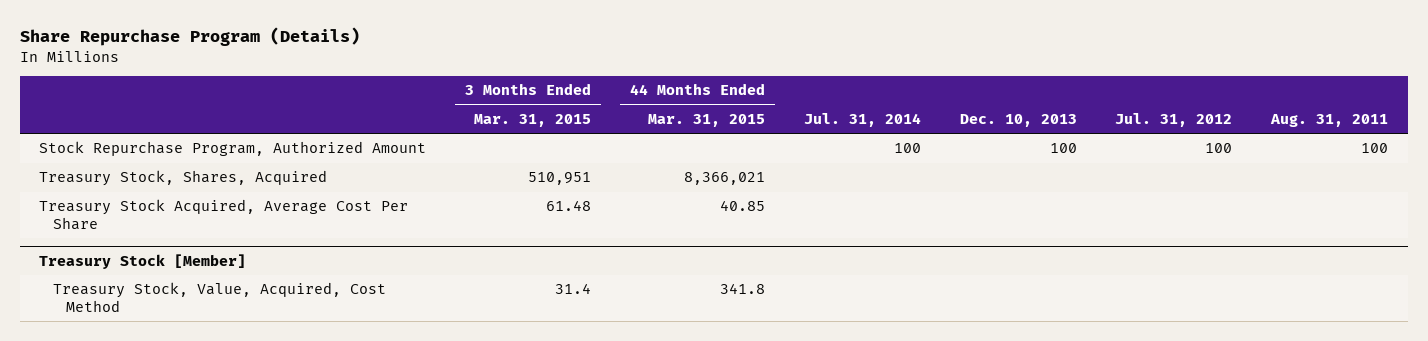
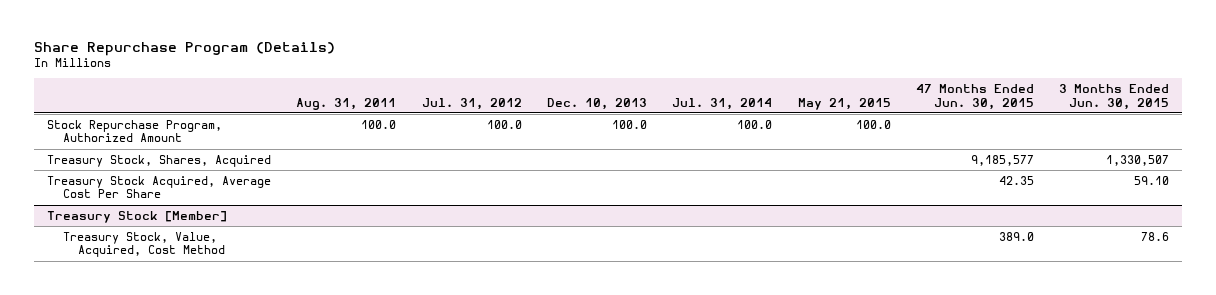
- | 3 Months Ended Mar. 31, 2015 | 44 Months Ended Mar. 31, 2015 | Jul. 31, 2014 | Dec. 10, 2013 | Jul. 31, 2012 | Aug. 31, 2011
+ | Aug. 31, 2011 | Jul. 31, 2012 | Dec. 10, 2013 | Jul. 31, 2014 | May 21, 2015 | 47 Months Ended Jun. 30, 2015 | 3 Months Ended Jun. 30, 2015
- Stock Repurchase Program, Authorized Amount | | | 100 | 100 | 100 | 100
+ Stock Repurchase Program, Authorized Amount | 100.0 | 100.0 | 100.0 | 100.0 | 100.0 | |

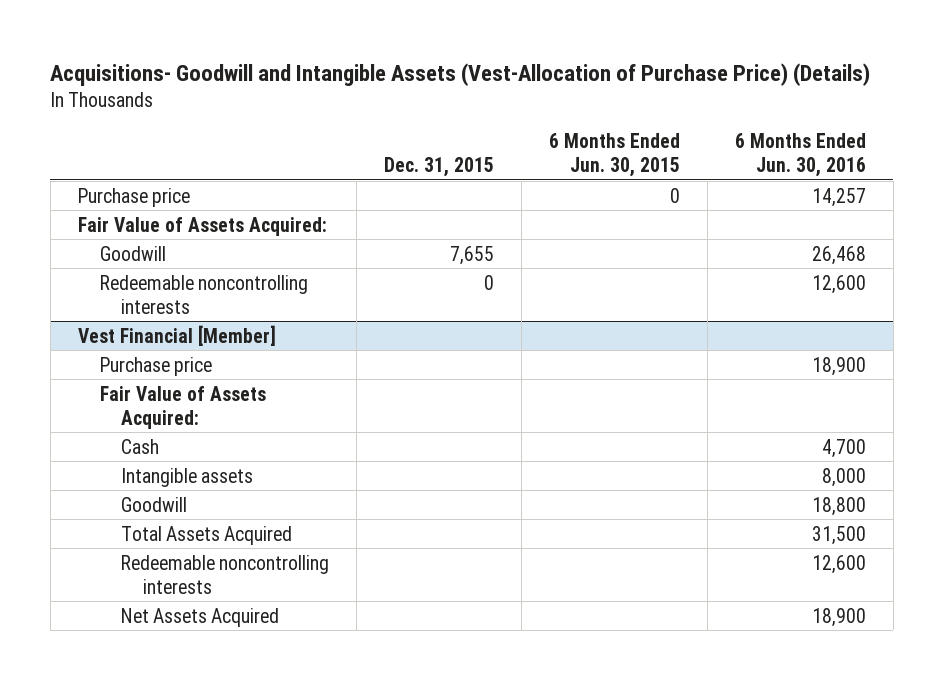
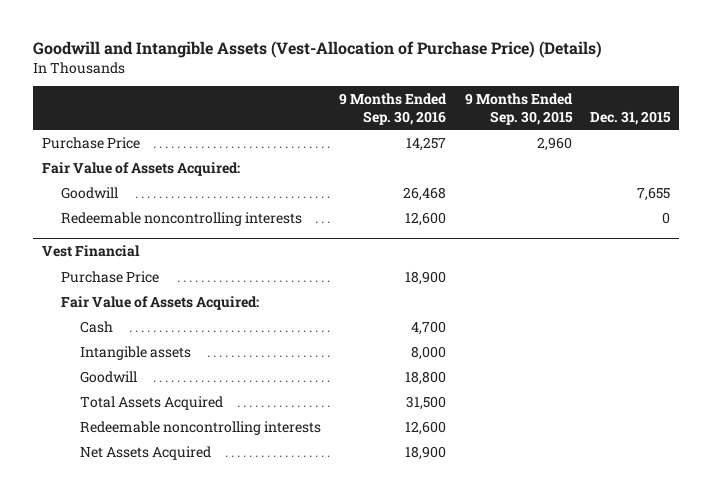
- Acquisitions- Goodwill and Intangible Assets (Vest-Allocation of Purchase Price) (Details)
+ Goodwill and Intangible Assets (Vest-Allocation of Purchase Price) (Details)
- | Dec. 31, 2015 | 6 Months Ended Jun. 30, 2015 | 6 Months Ended Jun. 30, 2016
+ | 9 Months Ended Sep. 30, 2016 | 9 Months Ended Sep. 30, 2015 | Dec. 31, 2015
- Purchase price | | 0 | 14,257
+ Purchase Price | 14,257 | 2,960 |
- Vest Financial [Member]
- Purchase price | | | 18,900
+ Vest Financial
+ Purchase Price | 18,900 | |

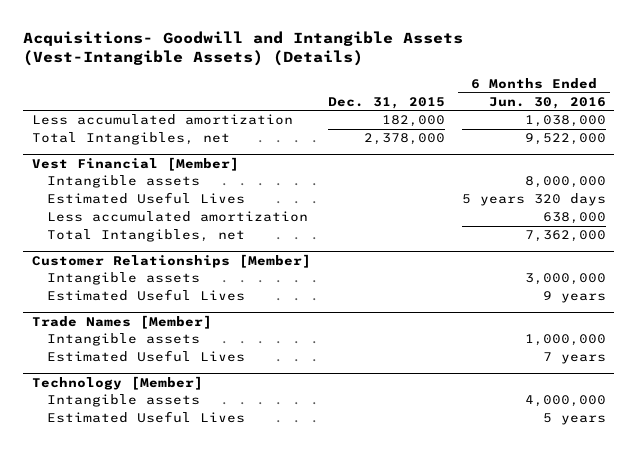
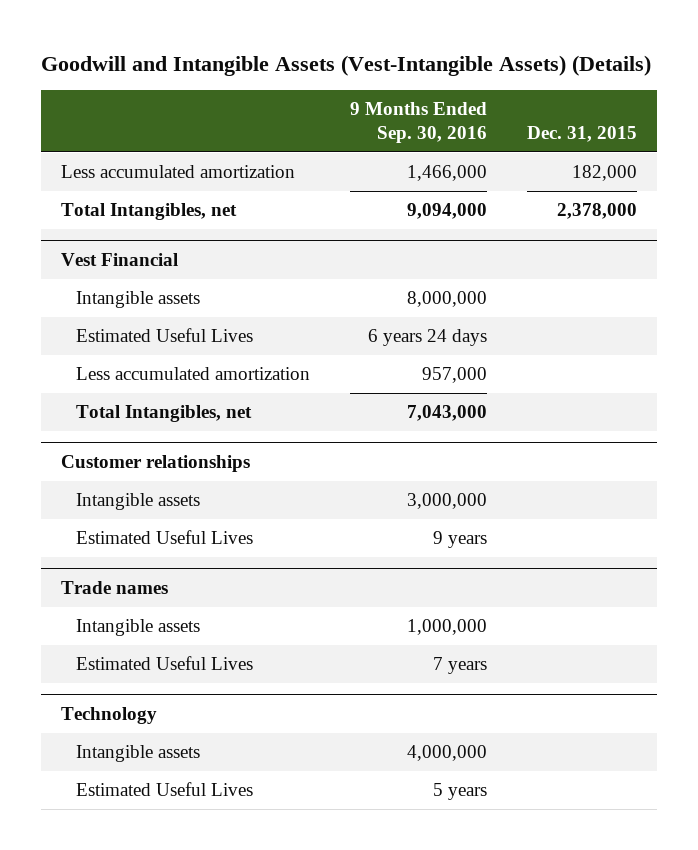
- Acquisitions- Goodwill and Intangible Assets (Vest-Intangible Assets) (Details)
+ Goodwill and Intangible Assets (Vest-Intangible Assets) (Details)
- | Dec. 31, 2015 | 6 Months Ended Jun. 30, 2016
+ | 9 Months Ended Sep. 30, 2016 | Dec. 31, 2015
- Vest Financial [Member]
+ Vest Financial
- Customer Relationships [Member]
+ Customer relationships
- Trade Names [Member]
+ Trade names
- Technology [Member]
+ Technology

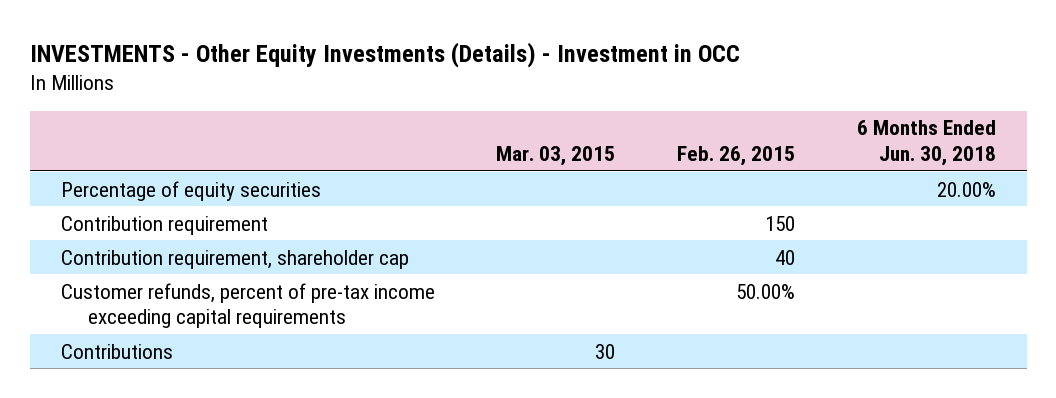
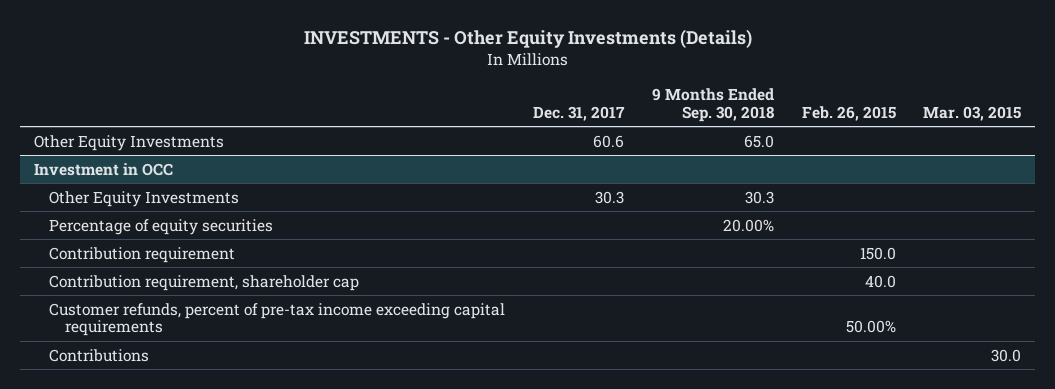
- INVESTMENTS - Other Equity Investments (Details) - Investment in OCC
+ INVESTMENTS - Other Equity Investments (Details)
- | Mar. 03, 2015 | Feb. 26, 2015 | 6 Months Ended Jun. 30, 2018
+ | Dec. 31, 2017 | 9 Months Ended Sep. 30, 2018 | Feb. 26, 2015 | Mar. 03, 2015
- Percentage of equity securities | | | 20.00%
- Contribution requirement | | 150 |
- Contribution requirement, shareholder cap | | 40 |
- Customer refunds, percent of pre-tax income exceeding capital requirements | | 50.00% |
- Contributions | 30 | |
+ Other Equity Investments | 60.6 | 65.0 | |
+ Investment in OCC
+ Other Equity Investments | 30.3 | 30.3 | |
+ Percentage of equity securities | | 20.00% | |
+ Contribution requirement | | | 150.0 |
+ Contribution requirement, shareholder cap | | | 40.0 |
+ Customer refunds, percent of pre-tax income exceeding capital requirements | | | 50.00% |
+ Contributions | | | | 30.0

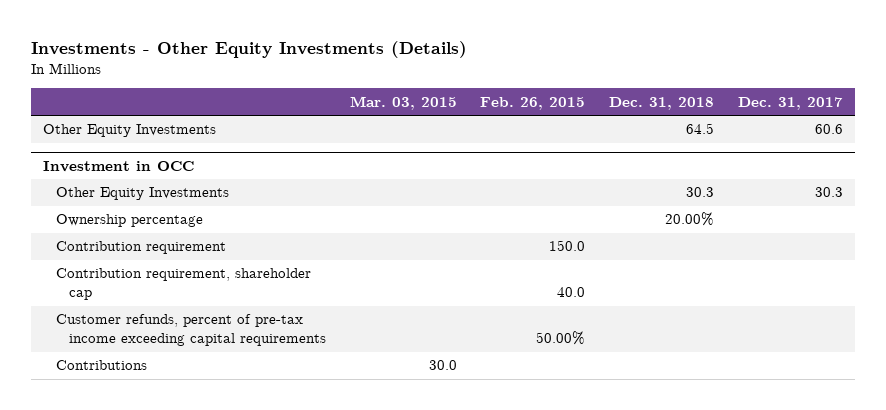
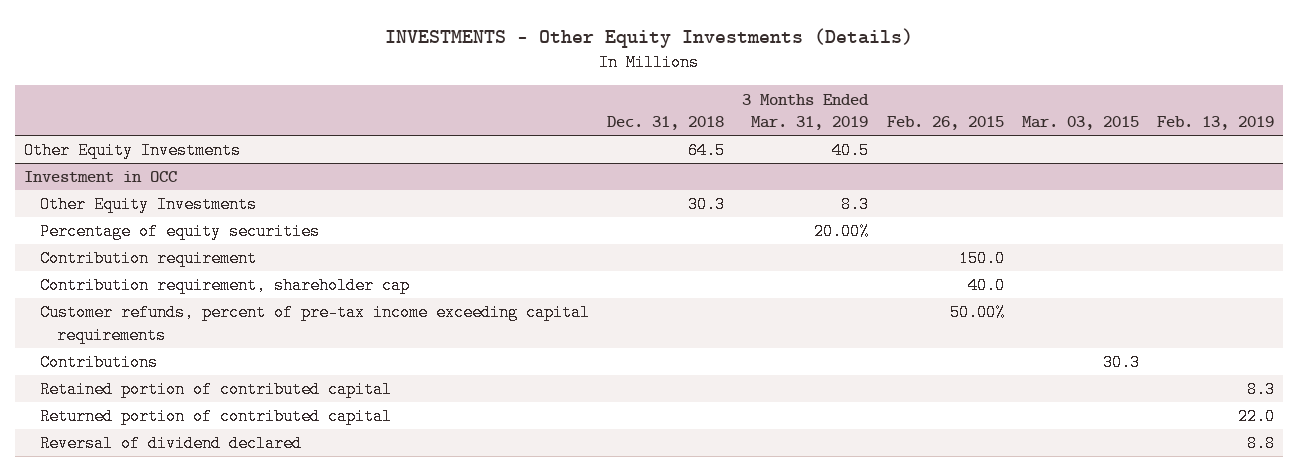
- Investments - Other Equity Investments (Details)
+ INVESTMENTS - Other Equity Investments (Details)
- | Mar. 03, 2015 | Feb. 26, 2015 | Dec. 31, 2018 | Dec. 31, 2017
+ | Dec. 31, 2018 | 3 Months Ended Mar. 31, 2019 | Feb. 26, 2015 | Mar. 03, 2015 | Feb. 13, 2019
@ Investment in OCC
- Ownership percentage | | | 20.00% |
+ Percentage of equity securities | | 20.00% | | |
- Contributions | 30.0 | | |
+ Contributions | | | | 30.3 |
+ Retained portion of contributed capital | | | | | 8.3
+ Returned portion of contributed capital | | | | | 22.0
+ Reversal of dividend declared | | | | | 8.8

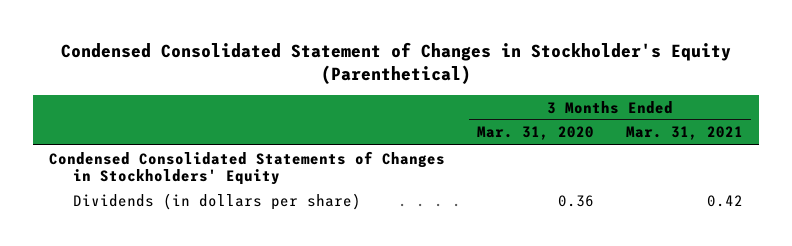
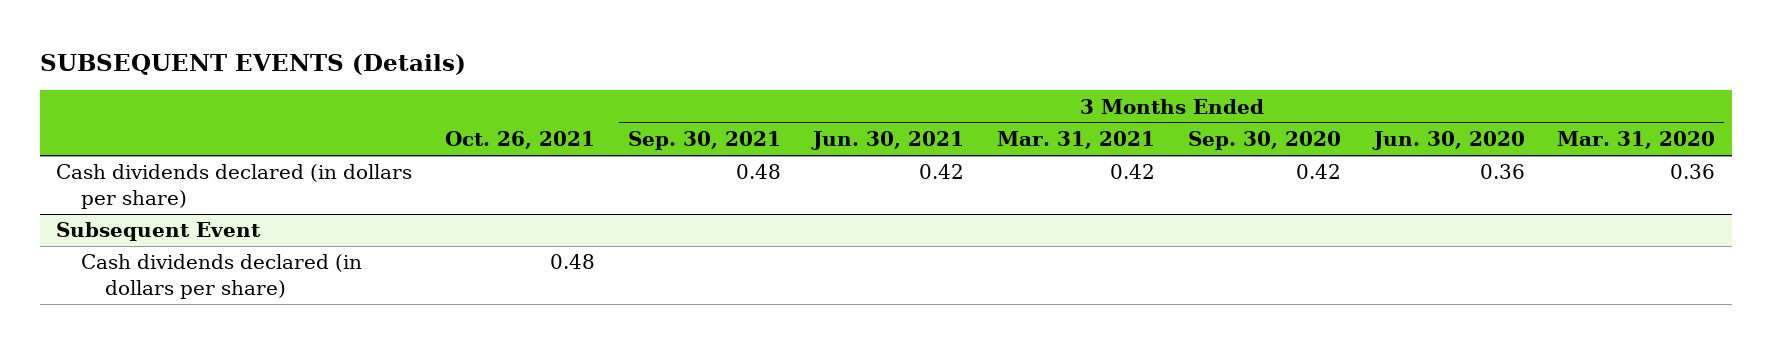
- Condensed Consolidated Statement of Changes in Stockholder's Equity (Parenthetical)
+ SUBSEQUENT EVENTS (Details)
- | 3 Months Ended Mar. 31, 2020 | 3 Months Ended Mar. 31, 2021
+ | Oct. 26, 2021 | 3 Months Ended Sep. 30, 2021 | 3 Months Ended Jun. 30, 2021 | 3 Months Ended Mar. 31, 2021 | 3 Months Ended Sep. 30, 2020 | 3 Months Ended Jun. 30, 2020 | 3 Months Ended Mar. 31, 2020
- Condensed Consolidated Statements of Changes in Stockholders' Equity
- Dividends (in dollars per share) | 0.36 | 0.42
+ Cash dividends declared (in dollars per share) | | 0.48 | 0.42 | 0.42 | 0.42 | 0.36 | 0.36
+ Subsequent Event
+ Cash dividends declared (in dollars per share) | 0.48 | | | | | |

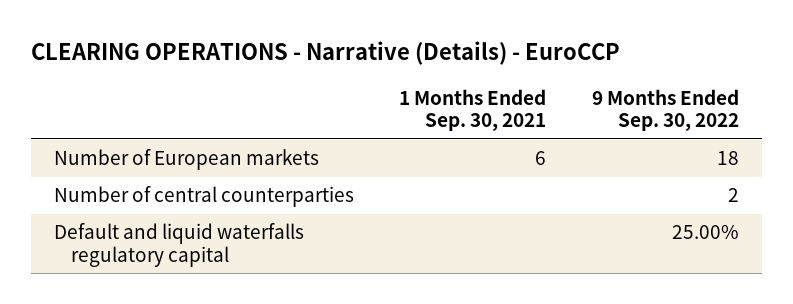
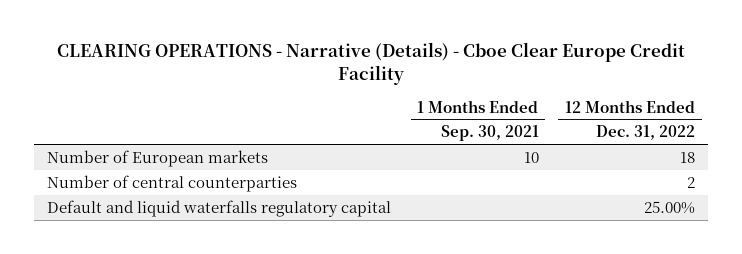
- CLEARING OPERATIONS - Narrative (Details) - EuroCCP
+ CLEARING OPERATIONS - Narrative (Details) - Cboe Clear Europe Credit Facility
- | 1 Months Ended Sep. 30, 2021 | 9 Months Ended Sep. 30, 2022
+ | 1 Months Ended Sep. 30, 2021 | 12 Months Ended Dec. 31, 2022
- Number of European markets | 6 | 18
+ Number of European markets | 10 | 18

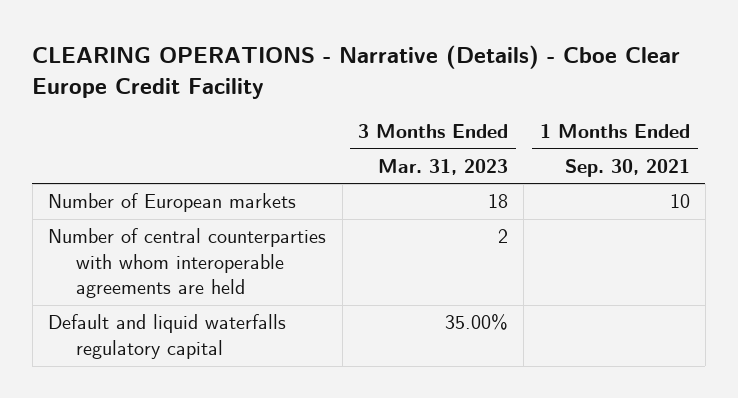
- | 1 Months Ended Sep. 30, 2021 | 12 Months Ended Dec. 31, 2022
+ | 3 Months Ended Mar. 31, 2023 | 1 Months Ended Sep. 30, 2021
- Number of central counterparties | | 2
+ Number of central counterparties with whom interoperable agreements are held | 2 |

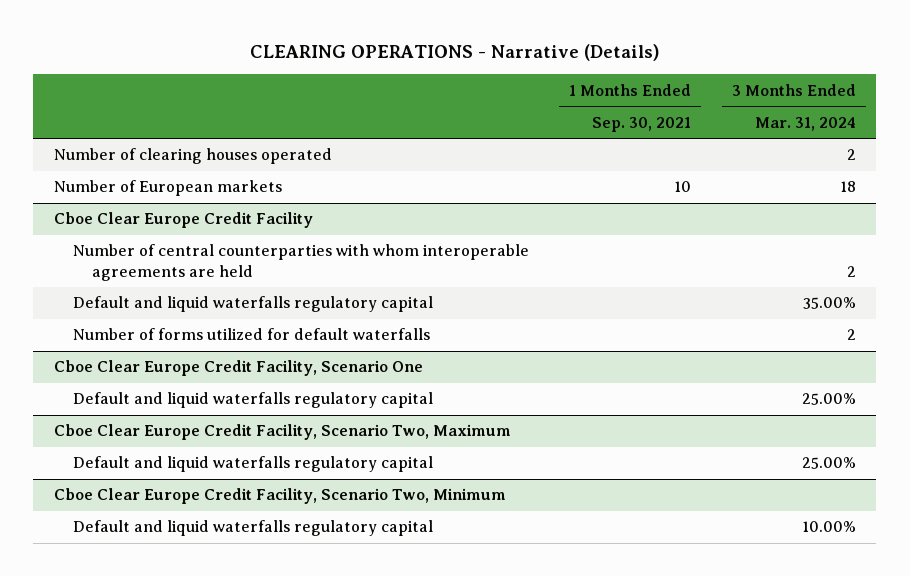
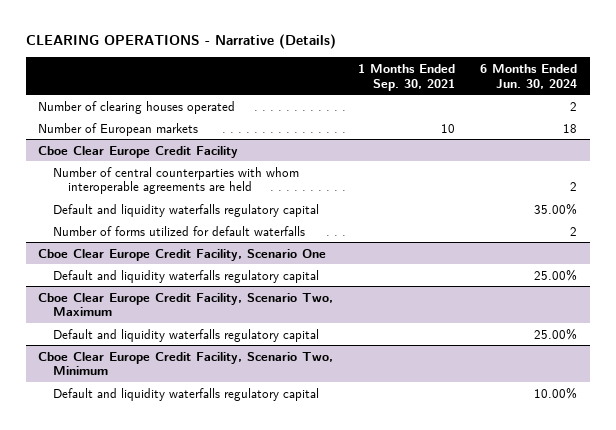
- | 1 Months Ended Sep. 30, 2021 | 3 Months Ended Mar. 31, 2024
+ | 1 Months Ended Sep. 30, 2021 | 6 Months Ended Jun. 30, 2024
@ Cboe Clear Europe Credit Facility
- Default and liquid waterfalls regulatory capital | | 35.00%
+ Default and liquidity waterfalls regulatory capital | | 35.00%
@ Cboe Clear Europe Credit Facility, Scenario One
- Default and liquid waterfalls regulatory capital | | 25.00%
+ Default and liquidity waterfalls regulatory capital | | 25.00%
@ Cboe Clear Europe Credit Facility, Scenario Two, Maximum
- Default and liquid waterfalls regulatory capital | | 25.00%
+ Default and liquidity waterfalls regulatory capital | | 25.00%
@ Cboe Clear Europe Credit Facility, Scenario Two, Minimum
- Default and liquid waterfalls regulatory capital | | 10.00%
+ Default and liquidity waterfalls regulatory capital | | 10.00%

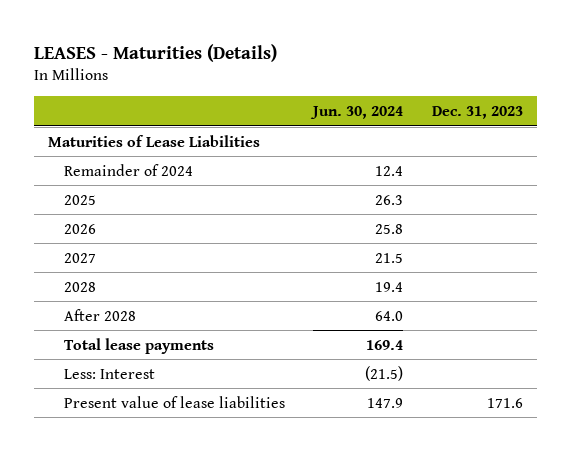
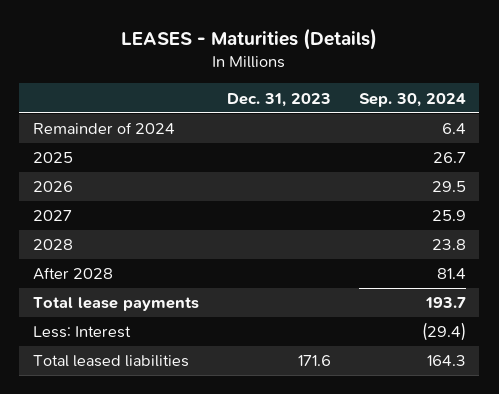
- | Jun. 30, 2024 | Dec. 31, 2023
+ | Dec. 31, 2023 | Sep. 30, 2024
- Maturities of Lease Liabilities
- Present value of lease liabilities | 147.9 | 171.6
+ Total leased liabilities | 171.6 | 164.3

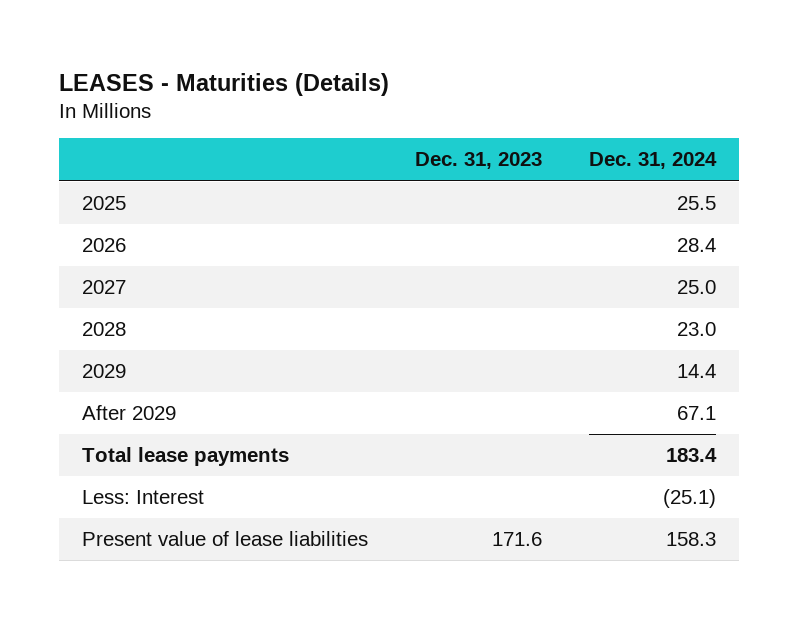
- | Dec. 31, 2023 | Sep. 30, 2024
+ | Dec. 31, 2023 | Dec. 31, 2024
- Remainder of 2024 | | 6.4
- After 2028 | | 81.4
+ 2029 | | 14.4
+ After 2029 | | 67.1
- Total leased liabilities | 171.6 | 164.3
+ Present value of lease liabilities | 171.6 | 158.3

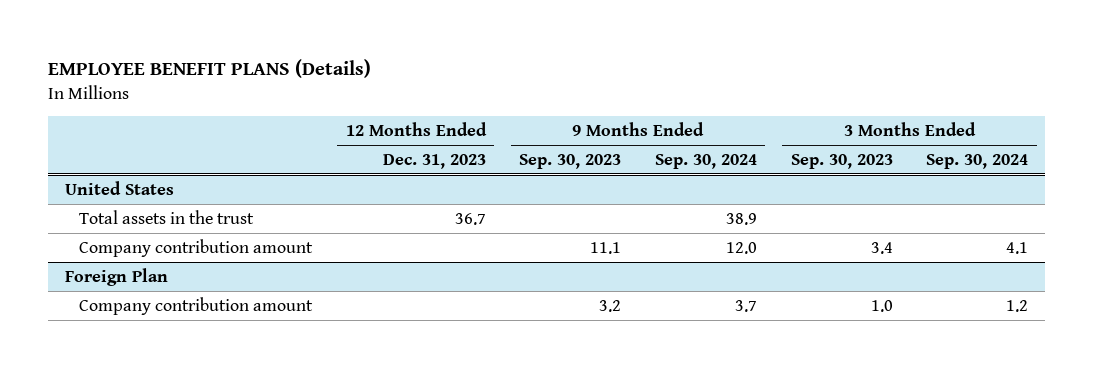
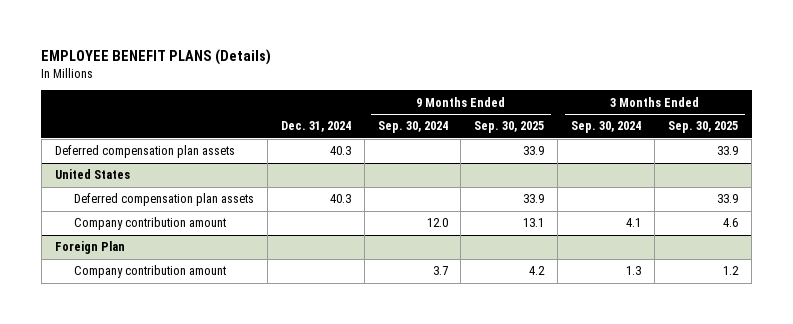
- | 12 Months Ended Dec. 31, 2023 | 9 Months Ended Sep. 30, 2023 | 9 Months Ended Sep. 30, 2024 | 3 Months Ended Sep. 30, 2023 | 3 Months Ended Sep. 30, 2024
+ | Dec. 31, 2024 | 9 Months Ended Sep. 30, 2024 | 9 Months Ended Sep. 30, 2025 | 3 Months Ended Sep. 30, 2024 | 3 Months Ended Sep. 30, 2025
+ Deferred compensation plan assets | 40.3 | | 33.9 | | 33.9
@ United States
- Total assets in the trust | 36.7 | | 38.9 | |
+ Deferred compensation plan assets | 40.3 | | 33.9 | | 33.9
@ Foreign Plan
- Company contribution amount | | 3.2 | 3.7 | 1.0 | 1.2
+ Company contribution amount | | 3.7 | 4.2 | 1.3 | 1.2

